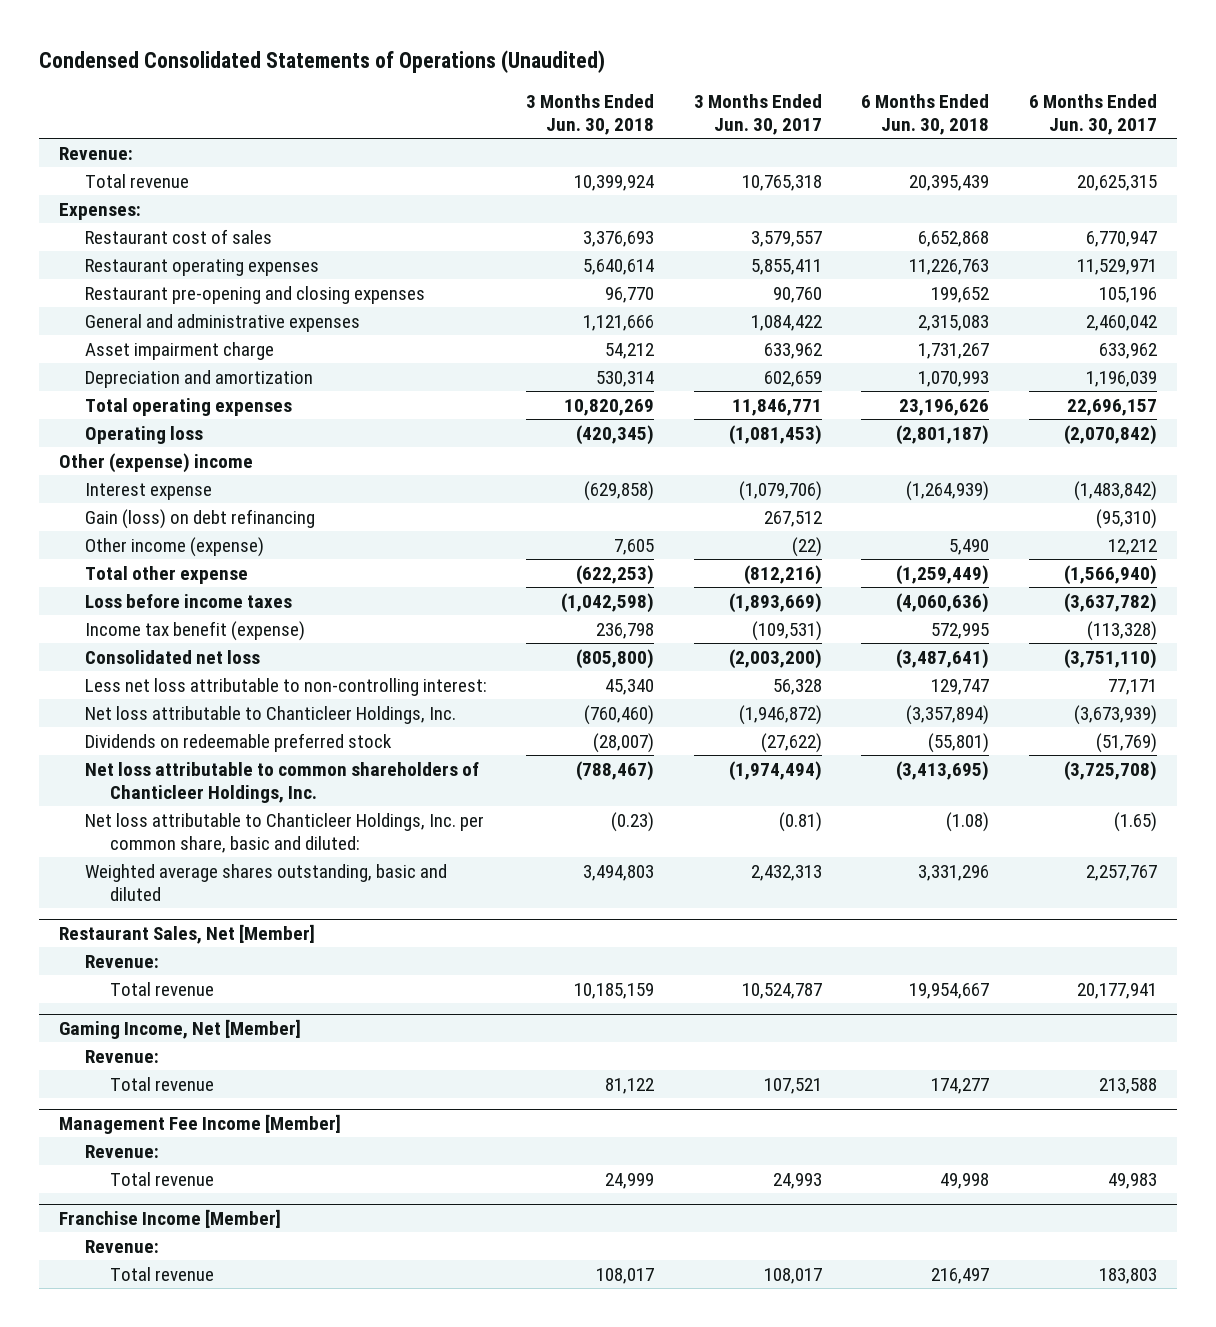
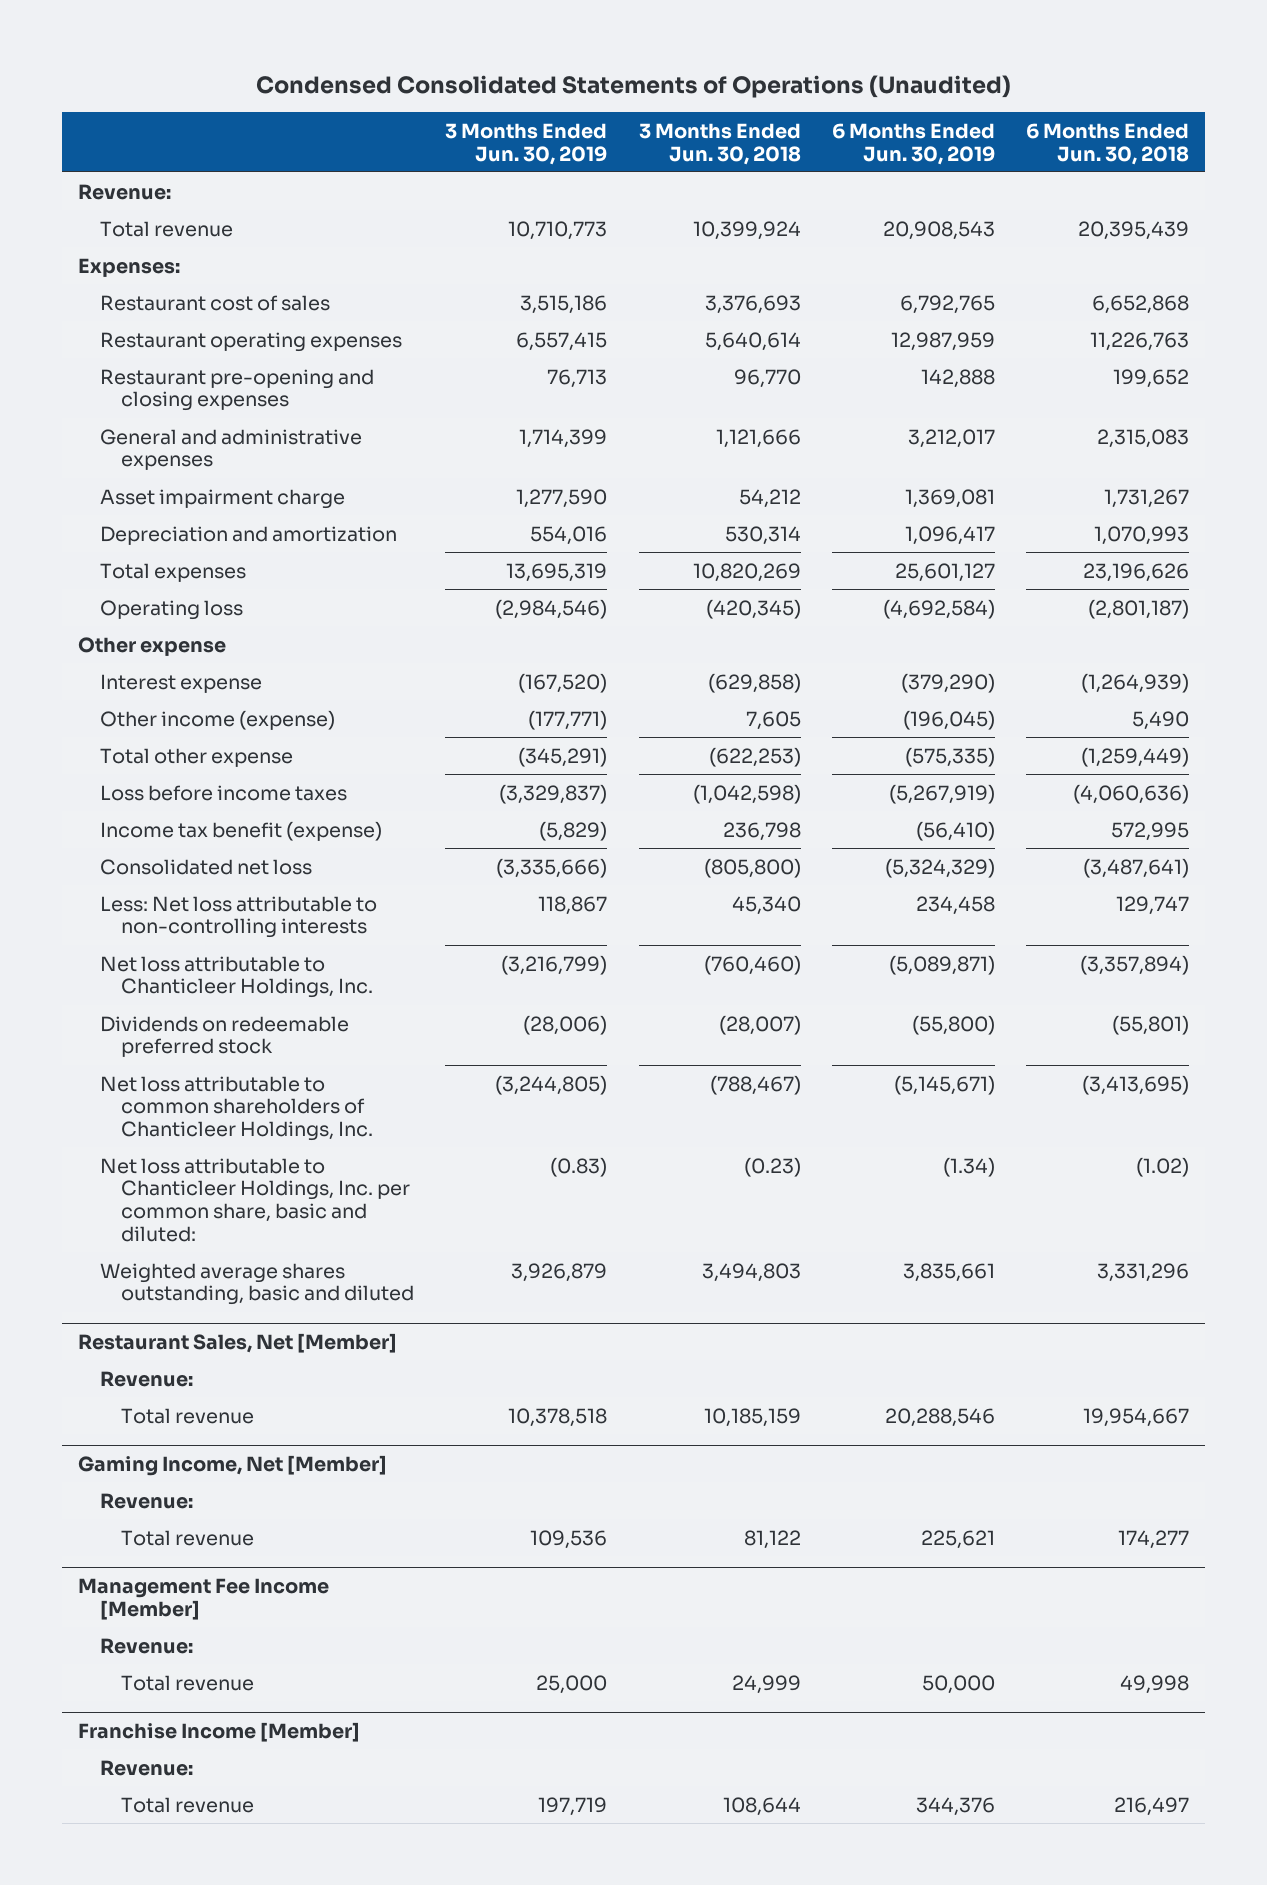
- | 3 Months Ended Jun. 30, 2018 | 3 Months Ended Jun. 30, 2017 | 6 Months Ended Jun. 30, 2018 | 6 Months Ended Jun. 30, 2017
+ | 3 Months Ended Jun. 30, 2019 | 3 Months Ended Jun. 30, 2018 | 6 Months Ended Jun. 30, 2019 | 6 Months Ended Jun. 30, 2018
- Total operating expenses | 10,820,269 | 11,846,771 | 23,196,626 | 22,696,157
+ Total expenses | 13,695,319 | 10,820,269 | 25,601,127 | 23,196,626
- Other (expense) income
+ Other expense
- Gain (loss) on debt refinancing | | 267,512 | | (95,310)
- Less net loss attributable to non-controlling interest: | 45,340 | 56,328 | 129,747 | 77,171
+ Less: Net loss attributable to non-controlling interests | 118,867 | 45,340 | 234,458 | 129,747
- Net loss attributable to Chanticleer Holdings, Inc. per common share, basic and diluted: | (0.23) | (0.81) | (1.08) | (1.65)
+ Net loss attributable to Chanticleer Holdings, Inc. per common share, basic and diluted: | (0.83) | (0.23) | (1.34) | (1.02)
@ Franchise Income [Member]
- Total revenue | 108,017 | 108,017 | 216,497 | 183,803
+ Total revenue | 197,719 | 108,644 | 344,376 | 216,497

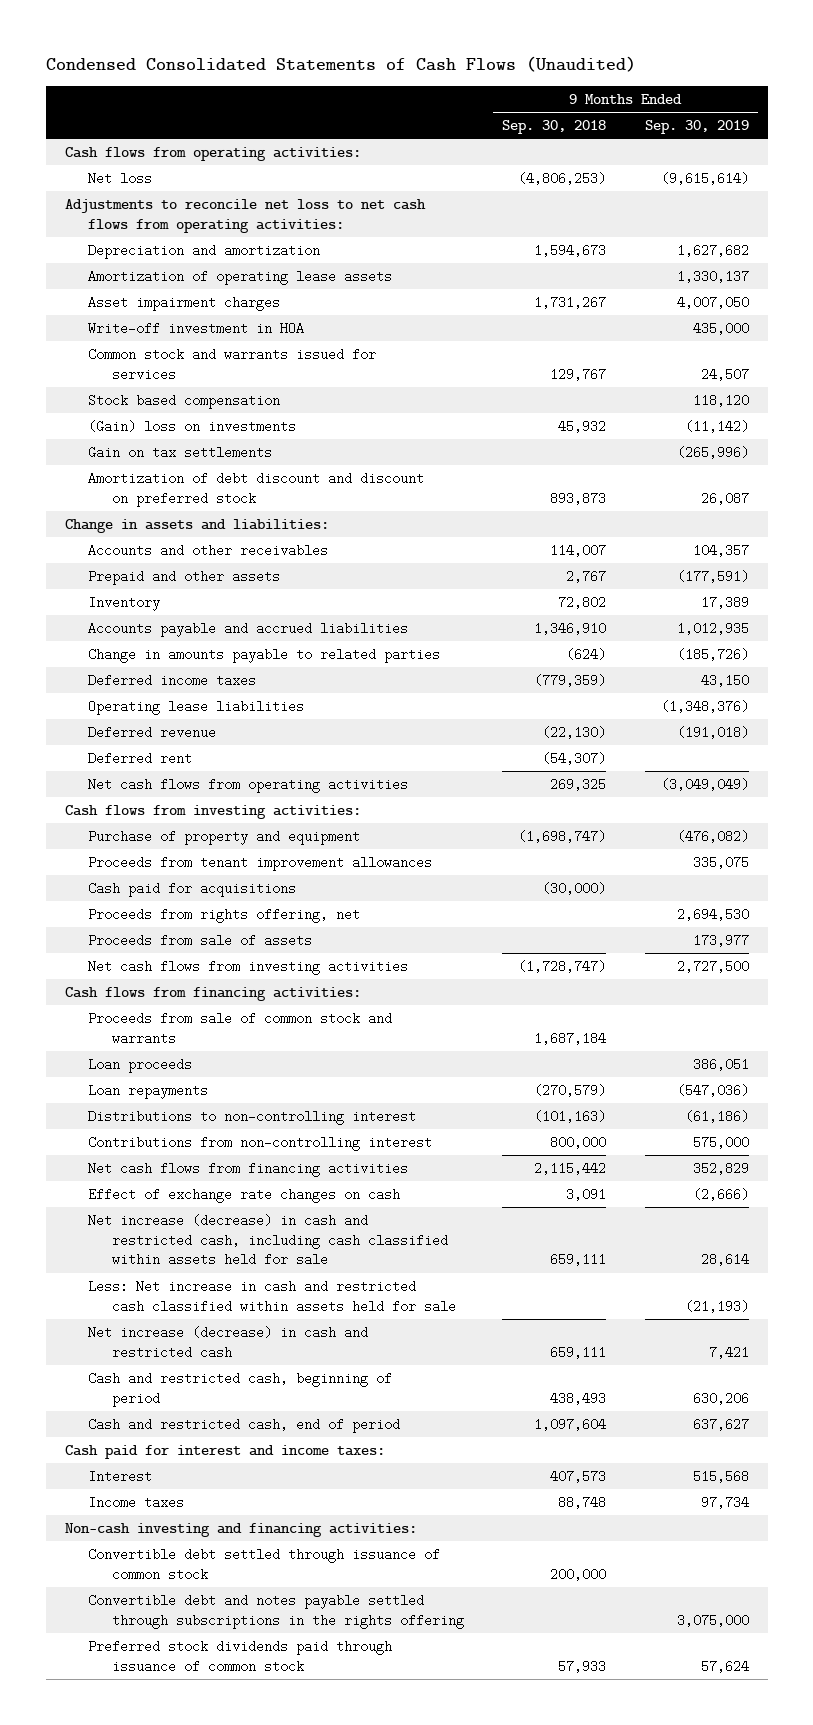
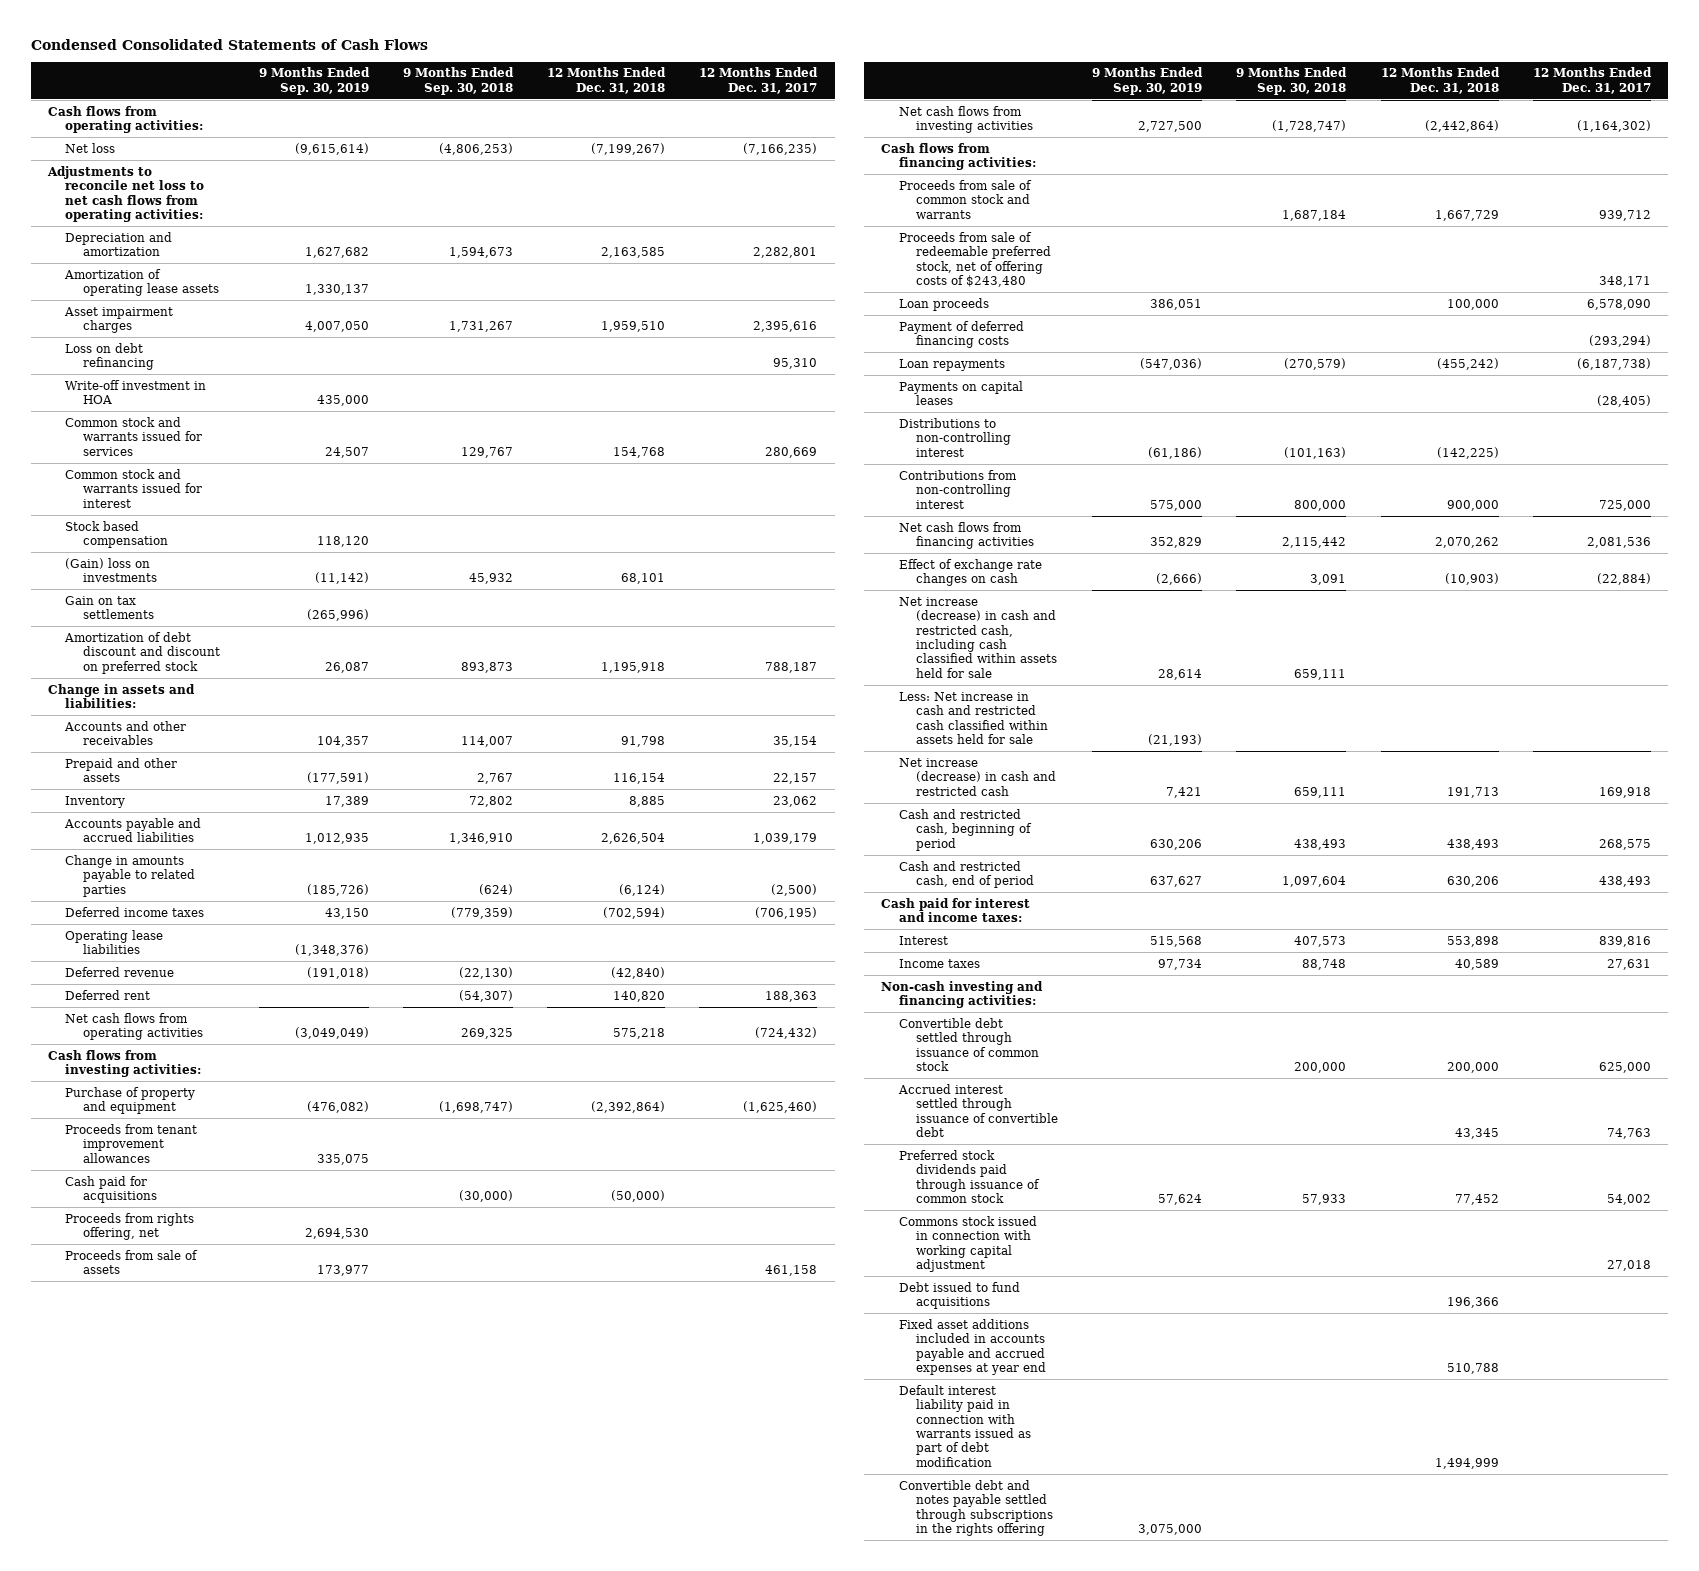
- Condensed Consolidated Statements of Cash Flows (Unaudited)
+ Condensed Consolidated Statements of Cash Flows
- | 9 Months Ended Sep. 30, 2018 | 9 Months Ended Sep. 30, 2019
+ | 9 Months Ended Sep. 30, 2019 | 9 Months Ended Sep. 30, 2018 | 12 Months Ended Dec. 31, 2018 | 12 Months Ended Dec. 31, 2017
+ Loss on debt refinancing | | | | 95,310
+ Common stock and warrants issued for interest
+ Proceeds from sale of redeemable preferred stock, net of offering costs of $243,480 | | | | 348,171
+ Payment of deferred financing costs | | | | (293,294)
+ Payments on capital leases | | | | (28,405)
+ Accrued interest settled through issuance of convertible debt | | | 43,345 | 74,763
+ Commons stock issued in connection with working capital adjustment | | | | 27,018
+ Debt issued to fund acquisitions | | | 196,366 |
+ Fixed asset additions included in accounts payable and accrued expenses at year end | | | 510,788 |
+ Default interest liability paid in connection with warrants issued as part of debt modification | | | 1,494,999 |
moved down: Convertible debt and notes payable settled through subscriptions in the rights offering | 3,075,000 | | |

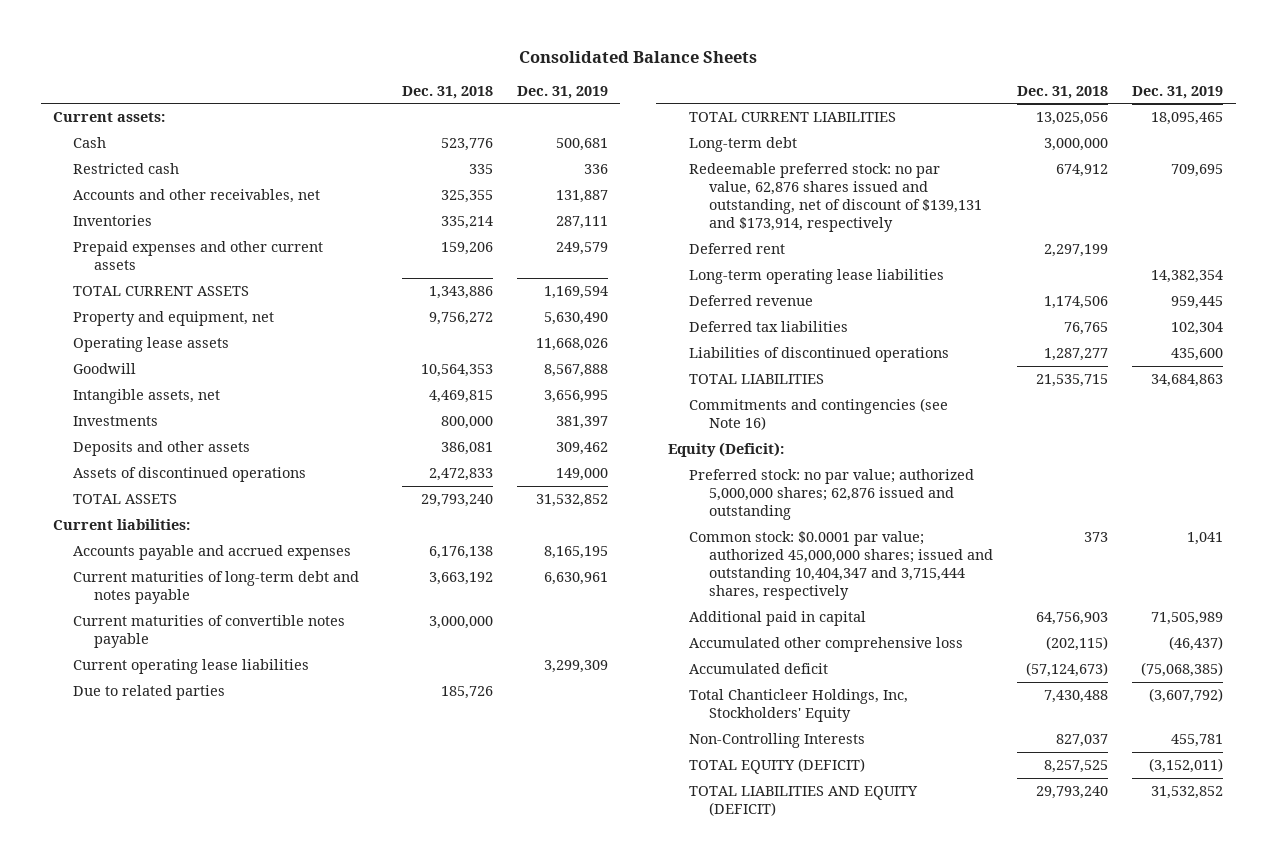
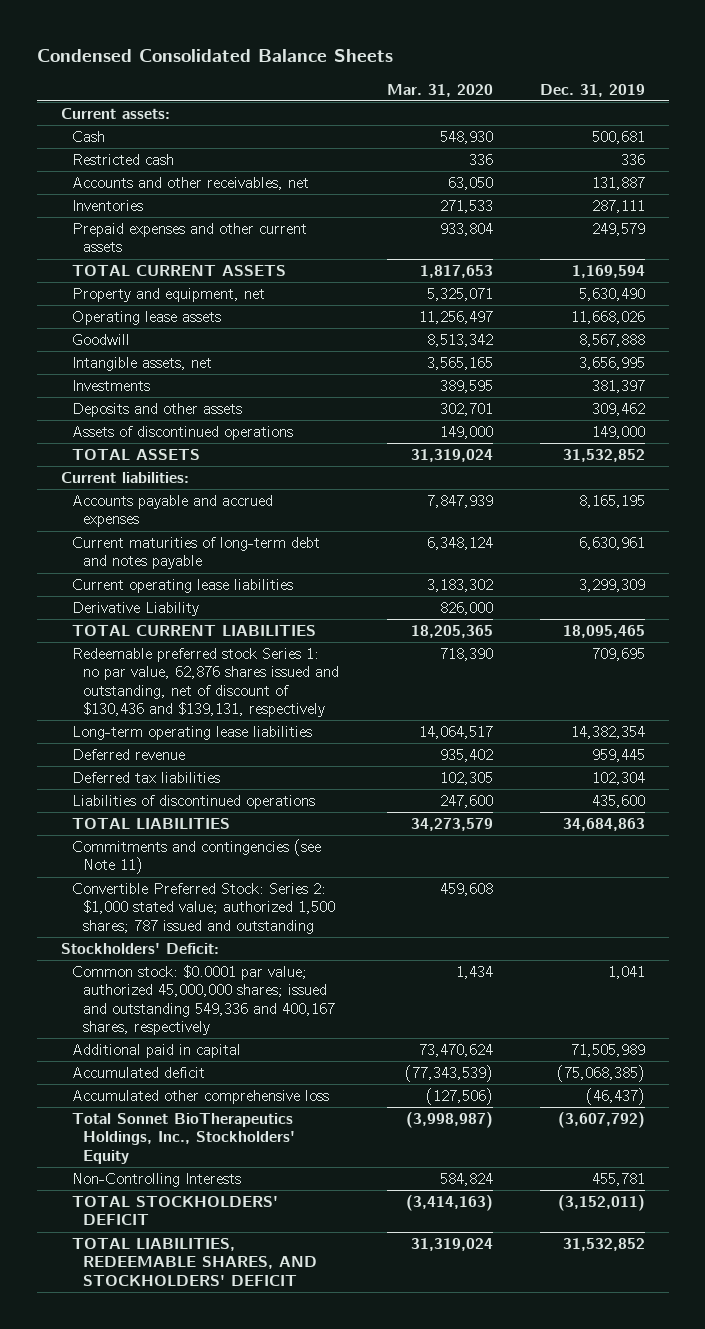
- Consolidated Balance Sheets
+ Condensed Consolidated Balance Sheets
- | Dec. 31, 2018 | Dec. 31, 2019
+ | Mar. 31, 2020 | Dec. 31, 2019
- Current maturities of convertible notes payable | 3,000,000 |
- Due to related parties | 185,726 |
+ Derivative Liability | 826,000 |
- Long-term debt | 3,000,000 |
- Redeemable preferred stock: no par value, 62,876 shares issued and outstanding, net of discount of $139,131 and $173,914, respectively | 674,912 | 709,695
- Deferred rent | 2,297,199 |
+ Redeemable preferred stock Series 1: no par value, 62,876 shares issued and outstanding, net of discount of $130,436 and $139,131, respectively | 718,390 | 709,695
- Commitments and contingencies (see Note 16)
- Equity (Deficit):
- Preferred stock: no par value; authorized 5,000,000 shares; 62,876 issued and outstanding
- Common stock: $0.0001 par value; authorized 45,000,000 shares; issued and outstanding 10,404,347 and 3,715,444 shares, respectively | 373 | 1,041
+ Commitments and contingencies (see Note 11)
+ Convertible Preferred Stock: Series 2: $1,000 stated value; authorized 1,500 shares; 787 issued and outstanding | 459,608 |
+ Stockholders' Deficit:
+ Common stock: $0.0001 par value; authorized 45,000,000 shares; issued and outstanding 549,336 and 400,167 shares, respectively | 1,434 | 1,041
- Total Chanticleer Holdings, Inc, Stockholders' Equity | 7,430,488 | (3,607,792)
moved down: Accumulated other comprehensive loss | (127,506) | (46,437)
+ Total Sonnet BioTherapeutics Holdings, Inc., Stockholders' Equity | (3,998,987) | (3,607,792)
- TOTAL EQUITY (DEFICIT) | 8,257,525 | (3,152,011)
- TOTAL LIABILITIES AND EQUITY (DEFICIT) | 29,793,240 | 31,532,852
+ TOTAL STOCKHOLDERS' DEFICIT | (3,414,163) | (3,152,011)
+ TOTAL LIABILITIES, REDEEMABLE SHARES, AND STOCKHOLDERS' DEFICIT | 31,319,024 | 31,532,852

